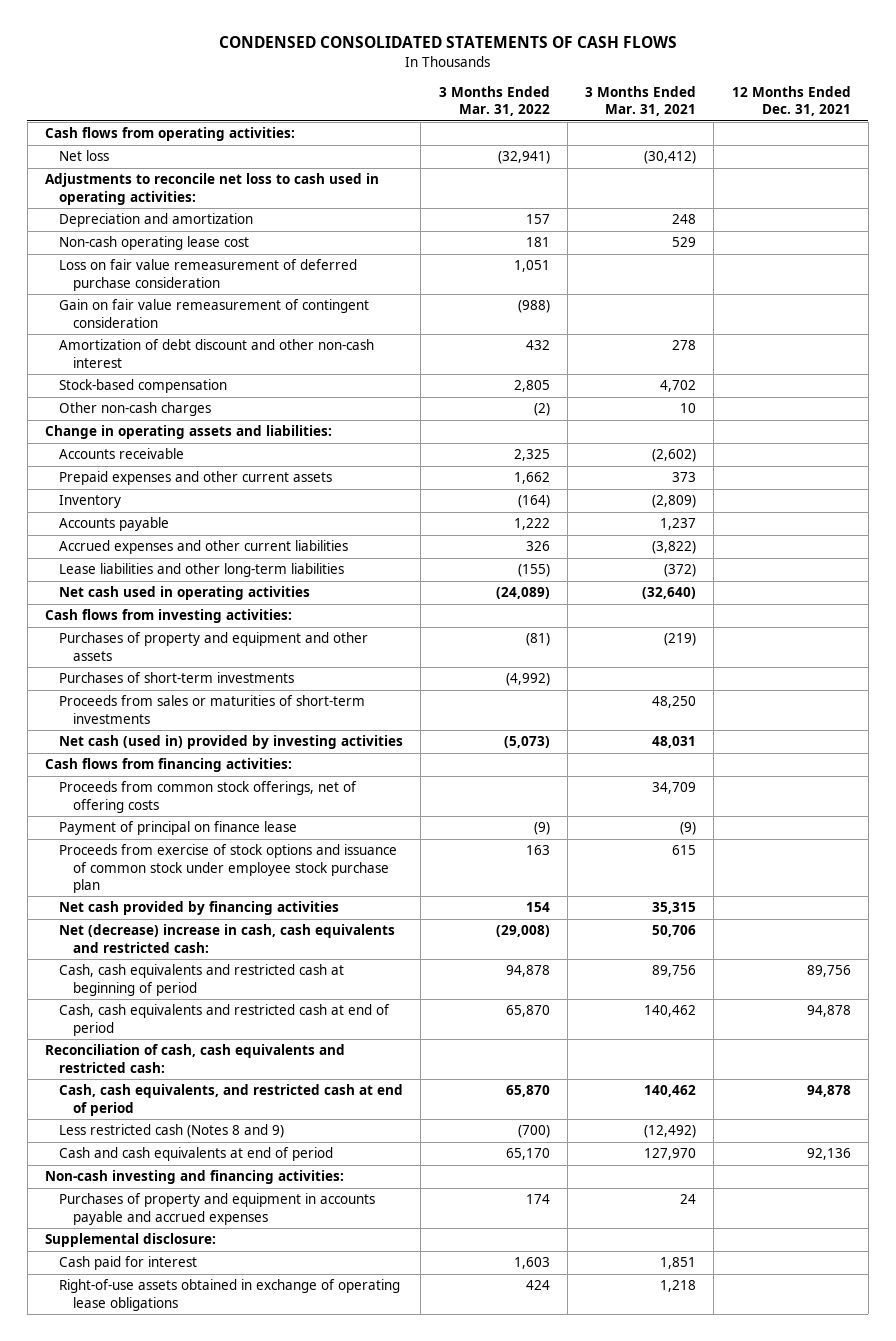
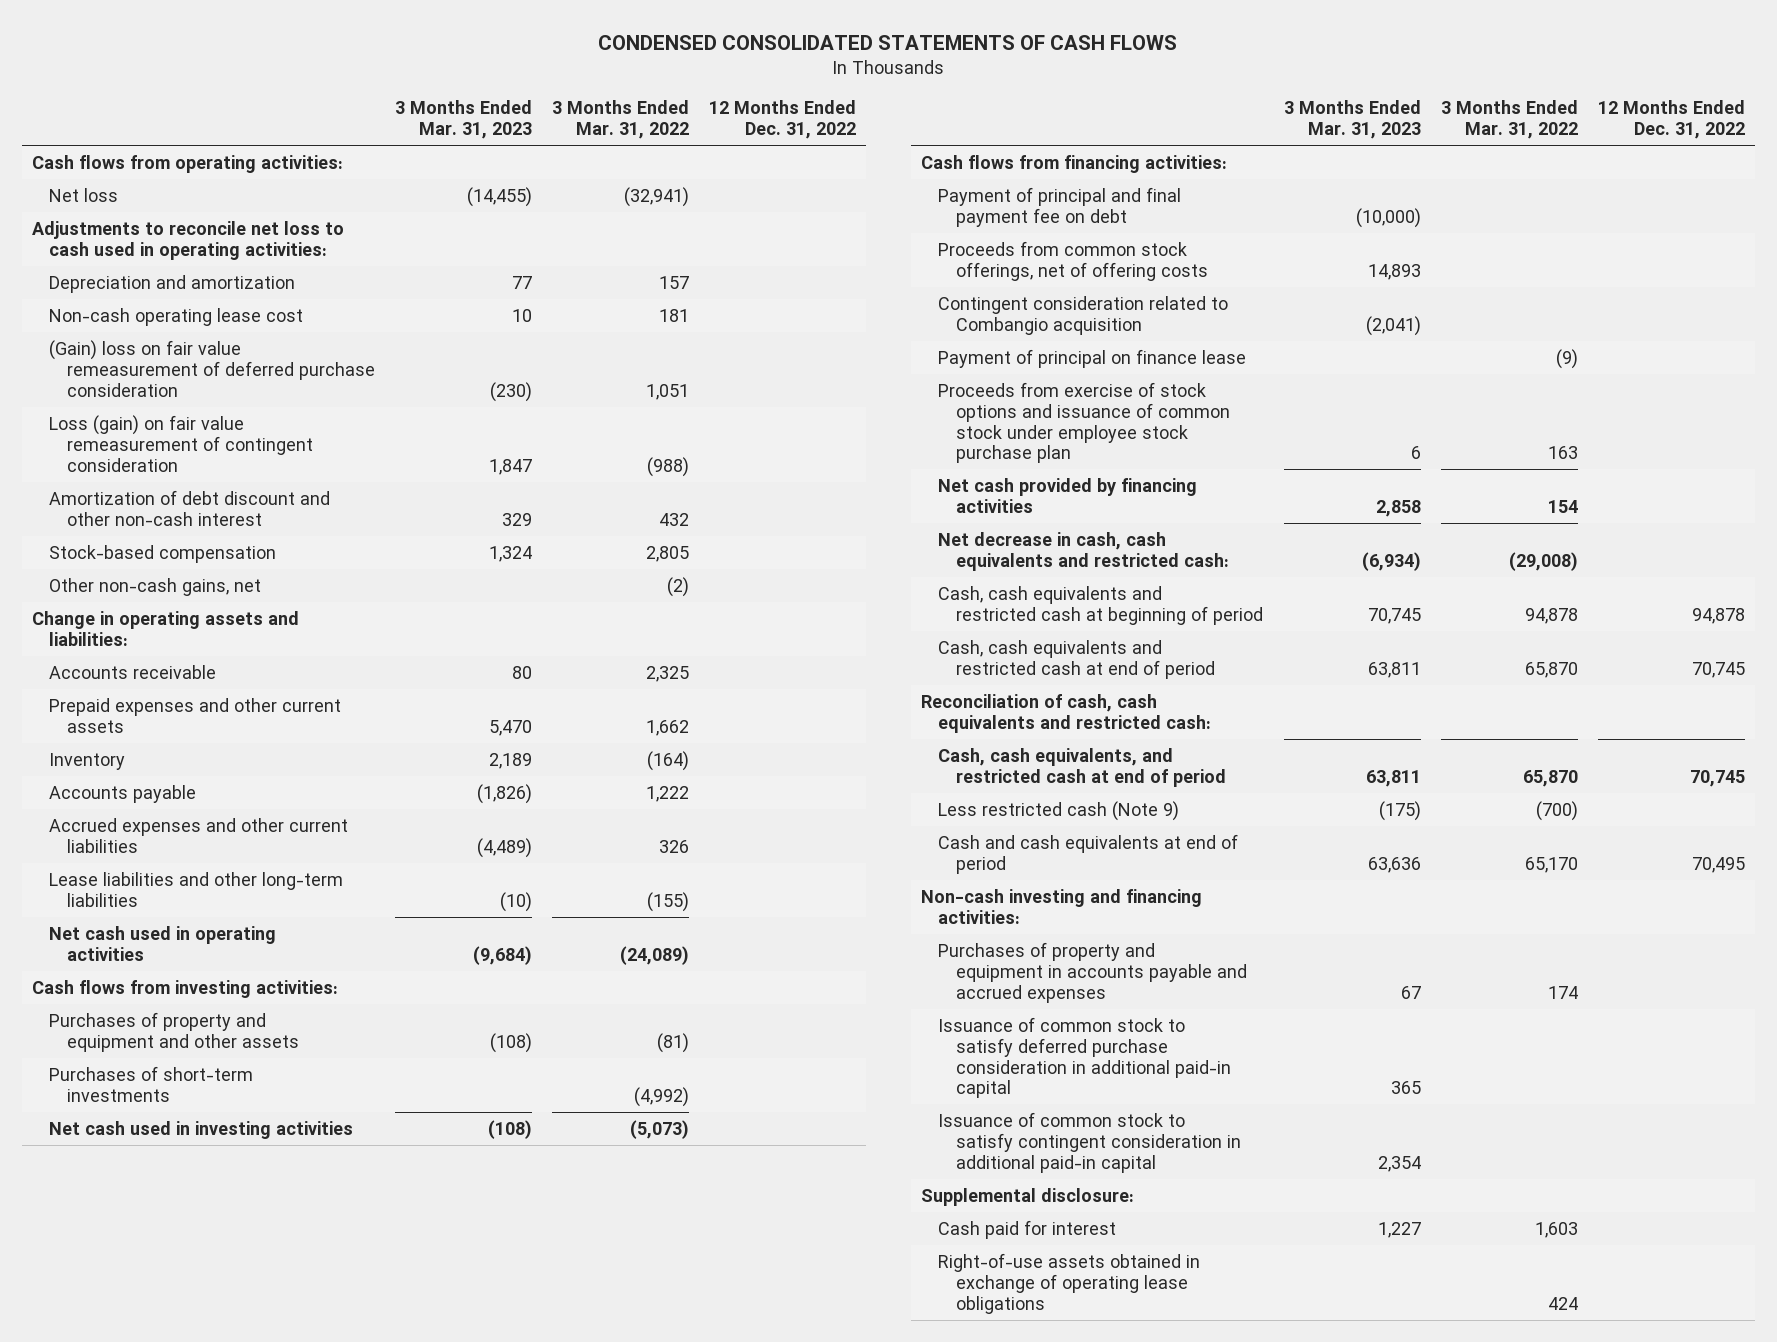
- | 3 Months Ended Mar. 31, 2022 | 3 Months Ended Mar. 31, 2021 | 12 Months Ended Dec. 31, 2021
+ | 3 Months Ended Mar. 31, 2023 | 3 Months Ended Mar. 31, 2022 | 12 Months Ended Dec. 31, 2022
- Loss on fair value remeasurement of deferred purchase consideration | 1,051 | |
- Gain on fair value remeasurement of contingent consideration | (988) | |
+ (Gain) loss on fair value remeasurement of deferred purchase consideration | (230) | 1,051 |
+ Loss (gain) on fair value remeasurement of contingent consideration | 1,847 | (988) |
- Other non-cash charges | (2) | 10 |
+ Other non-cash gains, net | | (2) |
- Proceeds from sales or maturities of short-term investments | | 48,250 |
- Net cash (used in) provided by investing activities | (5,073) | 48,031 |
+ Net cash used in investing activities | (108) | (5,073) |
+ Payment of principal and final payment fee on debt | (10,000) | |
+ Contingent consideration related to Combangio acquisition | (2,041) | |
- Net (decrease) increase in cash, cash equivalents and restricted cash: | (29,008) | 50,706 |
+ Net decrease in cash, cash equivalents and restricted cash: | (6,934) | (29,008) |
- Less restricted cash (Notes 8 and 9) | (700) | (12,492) |
+ Less restricted cash (Note 9) | (175) | (700) |
+ Issuance of common stock to satisfy deferred purchase consideration in additional paid-in capital | 365 | |
+ Issuance of common stock to satisfy contingent consideration in additional paid-in capital | 2,354 | |

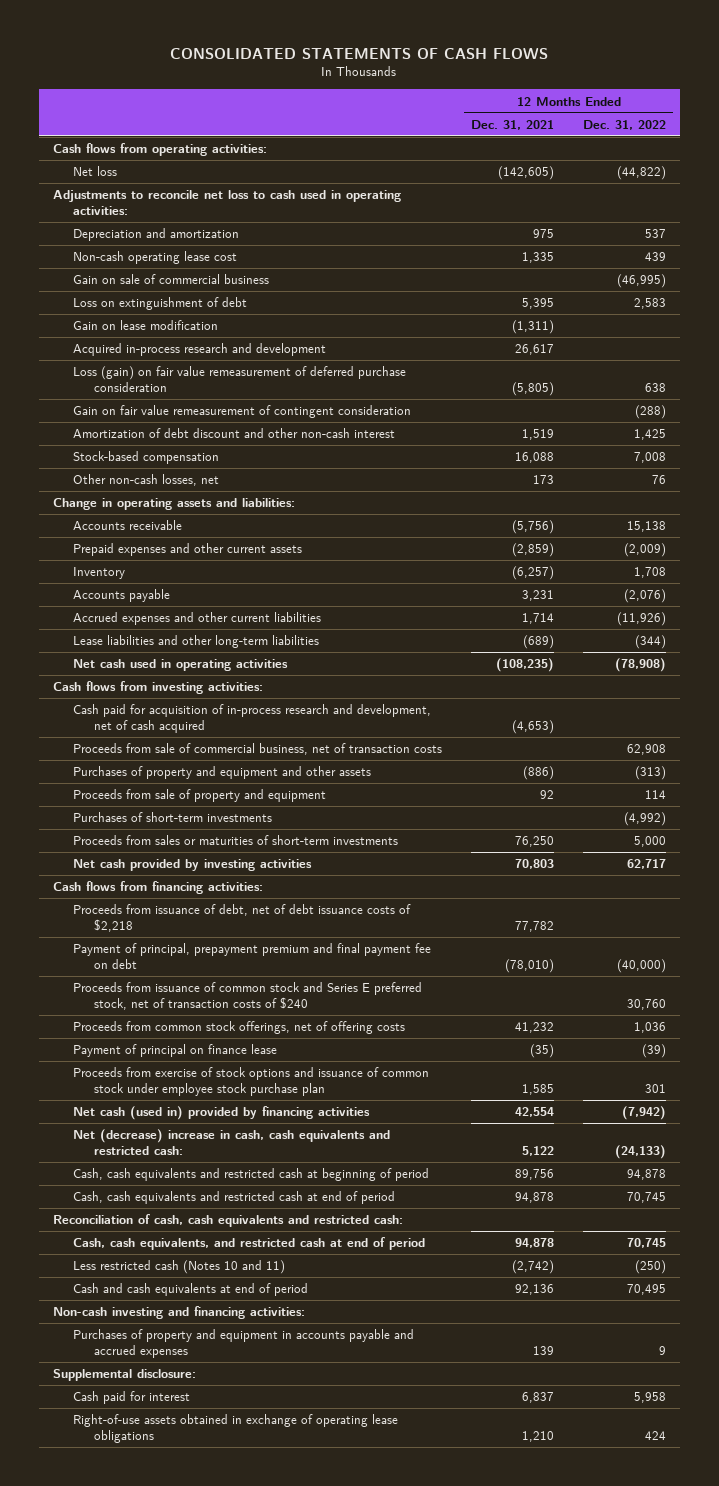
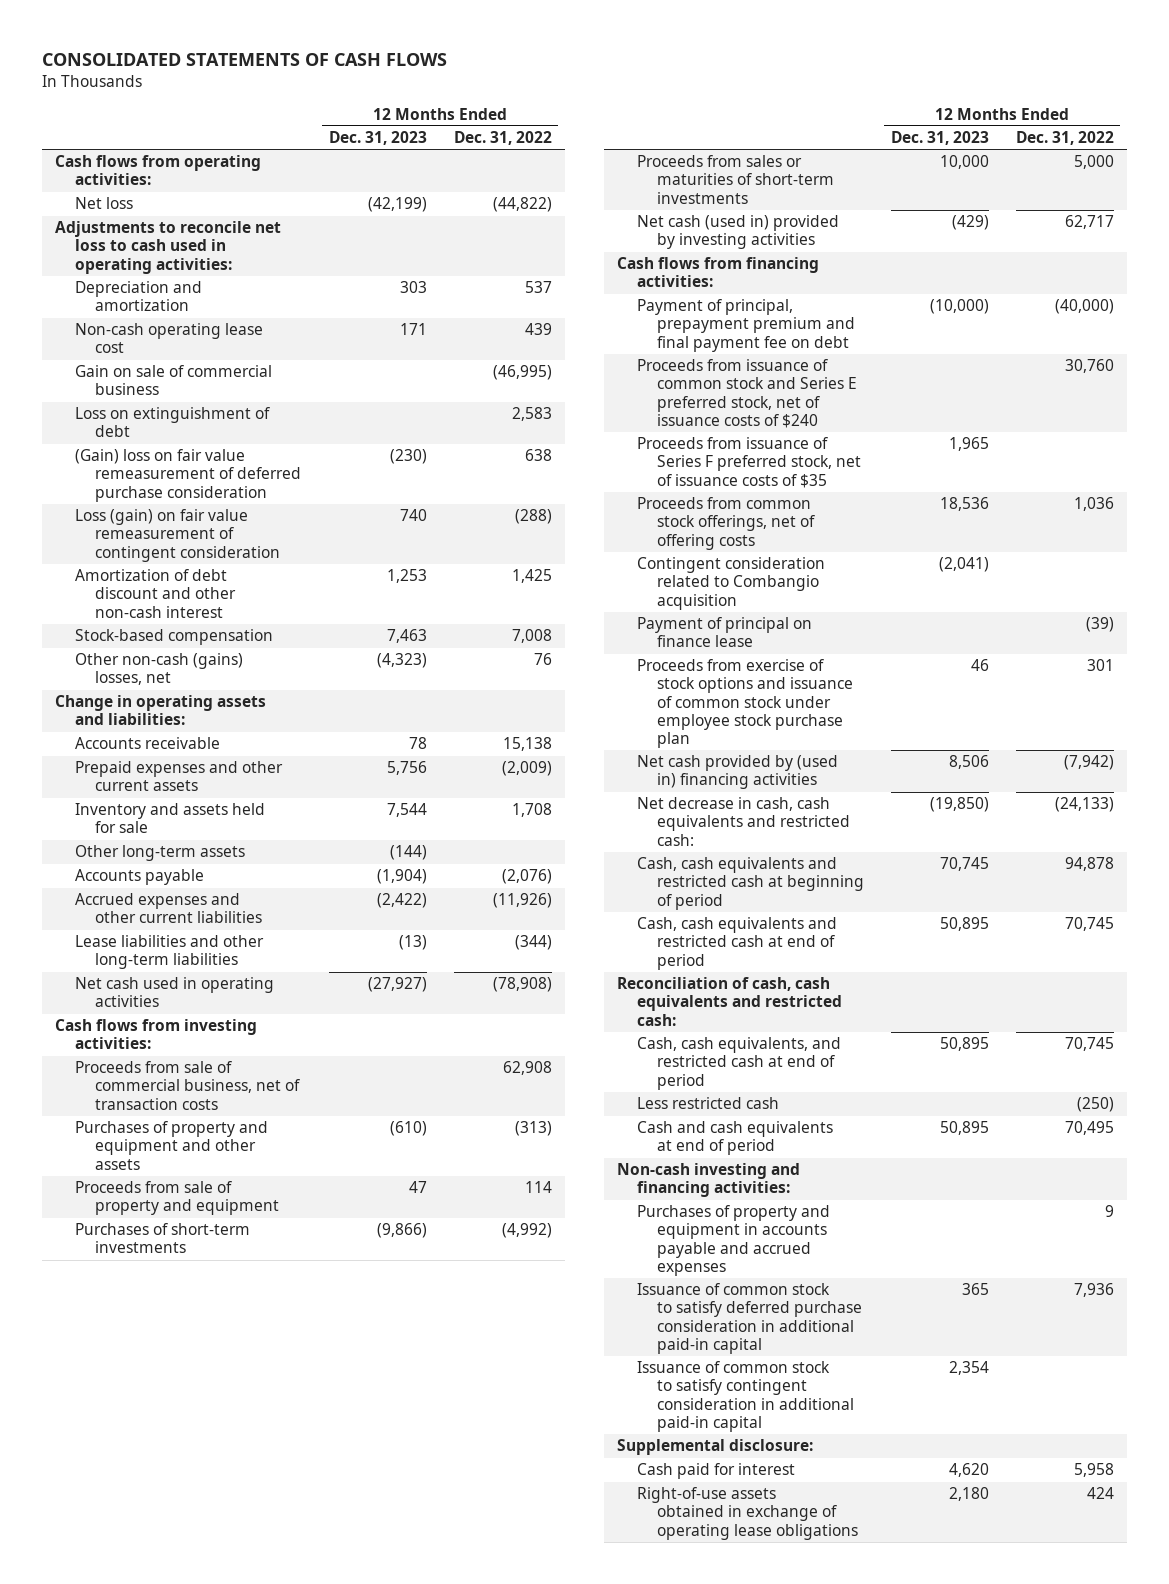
- | 12 Months Ended Dec. 31, 2021 | 12 Months Ended Dec. 31, 2022
+ | 12 Months Ended Dec. 31, 2023 | 12 Months Ended Dec. 31, 2022
- Gain on lease modification | (1,311) |
- Acquired in-process research and development | 26,617 |
- Loss (gain) on fair value remeasurement of deferred purchase consideration | (5,805) | 638
- Gain on fair value remeasurement of contingent consideration | | (288)
+ (Gain) loss on fair value remeasurement of deferred purchase consideration | (230) | 638
+ Loss (gain) on fair value remeasurement of contingent consideration | 740 | (288)
- Other non-cash losses, net | 173 | 76
+ Other non-cash (gains) losses, net | (4,323) | 76
- Inventory | (6,257) | 1,708
+ Inventory and assets held for sale | 7,544 | 1,708
+ Other long-term assets | (144) |
- Cash paid for acquisition of in-process research and development, net of cash acquired | (4,653) |
- Net cash provided by investing activities | 70,803 | 62,717
+ Net cash (used in) provided by investing activities | (429) | 62,717
- Proceeds from issuance of debt, net of debt issuance costs of $2,218 | 77,782 |
- Proceeds from issuance of common stock and Series E preferred stock, net of transaction costs of $240 | | 30,760
+ Proceeds from issuance of common stock and Series E preferred stock, net of issuance costs of $240 | | 30,760
+ Proceeds from issuance of Series F preferred stock, net of issuance costs of $35 | 1,965 |
+ Contingent consideration related to Combangio acquisition | (2,041) |
- Net cash (used in) provided by financing activities | 42,554 | (7,942)
- Net (decrease) increase in cash, cash equivalents and restricted cash: | 5,122 | (24,133)
+ Net cash provided by (used in) financing activities | 8,506 | (7,942)
+ Net decrease in cash, cash equivalents and restricted cash: | (19,850) | (24,133)
- Less restricted cash (Notes 10 and 11) | (2,742) | (250)
+ Less restricted cash | | (250)
+ Issuance of common stock to satisfy deferred purchase consideration in additional paid-in capital | 365 | 7,936
+ Issuance of common stock to satisfy contingent consideration in additional paid-in capital | 2,354 |

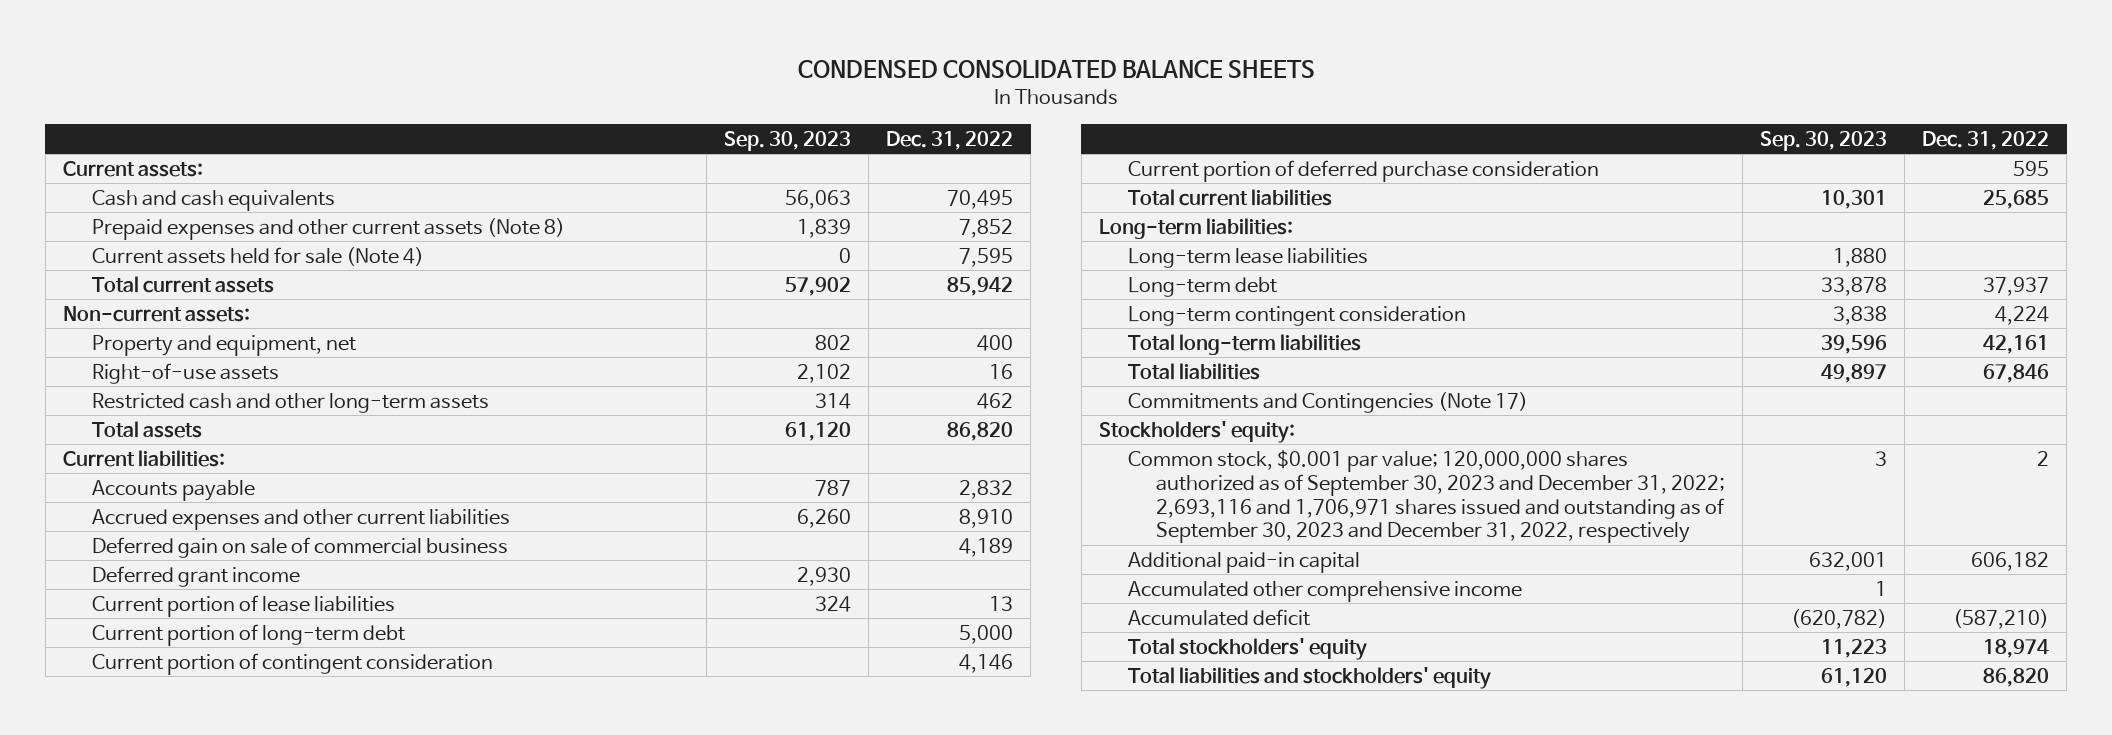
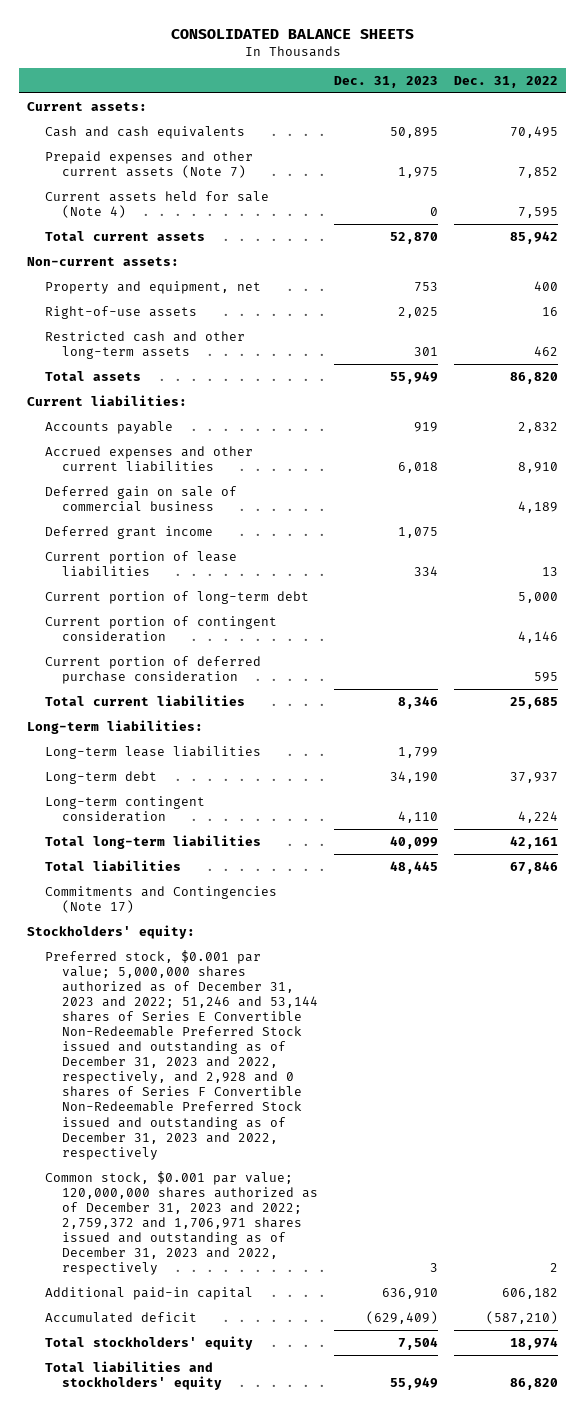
- CONDENSED CONSOLIDATED BALANCE SHEETS
+ CONSOLIDATED BALANCE SHEETS
- | Sep. 30, 2023 | Dec. 31, 2022
+ | Dec. 31, 2023 | Dec. 31, 2022
- Prepaid expenses and other current assets (Note 8) | 1,839 | 7,852
+ Prepaid expenses and other current assets (Note 7) | 1,975 | 7,852
- Common stock, $0.001 par value; 120,000,000 shares authorized as of September 30, 2023 and December 31, 2022; 2,693,116 and 1,706,971 shares issued and outstanding as of September 30, 2023 and December 31, 2022, respectively | 3 | 2
+ Preferred stock, $0.001 par value; 5,000,000 shares authorized as of December 31, 2023 and 2022; 51,246 and 53,144 shares of Series E Convertible Non-Redeemable Preferred Stock issued and outstanding as of December 31, 2023 and 2022, respectively, and 2,928 and 0 shares of Series F Convertible Non-Redeemable Preferred Stock issued and outstanding as of December 31, 2023 and 2022, respectively
+ Common stock, $0.001 par value; 120,000,000 shares authorized as of December 31, 2023 and 2022; 2,759,372 and 1,706,971 shares issued and outstanding as of December 31, 2023 and 2022, respectively | 3 | 2
- Accumulated other comprehensive income | 1 |

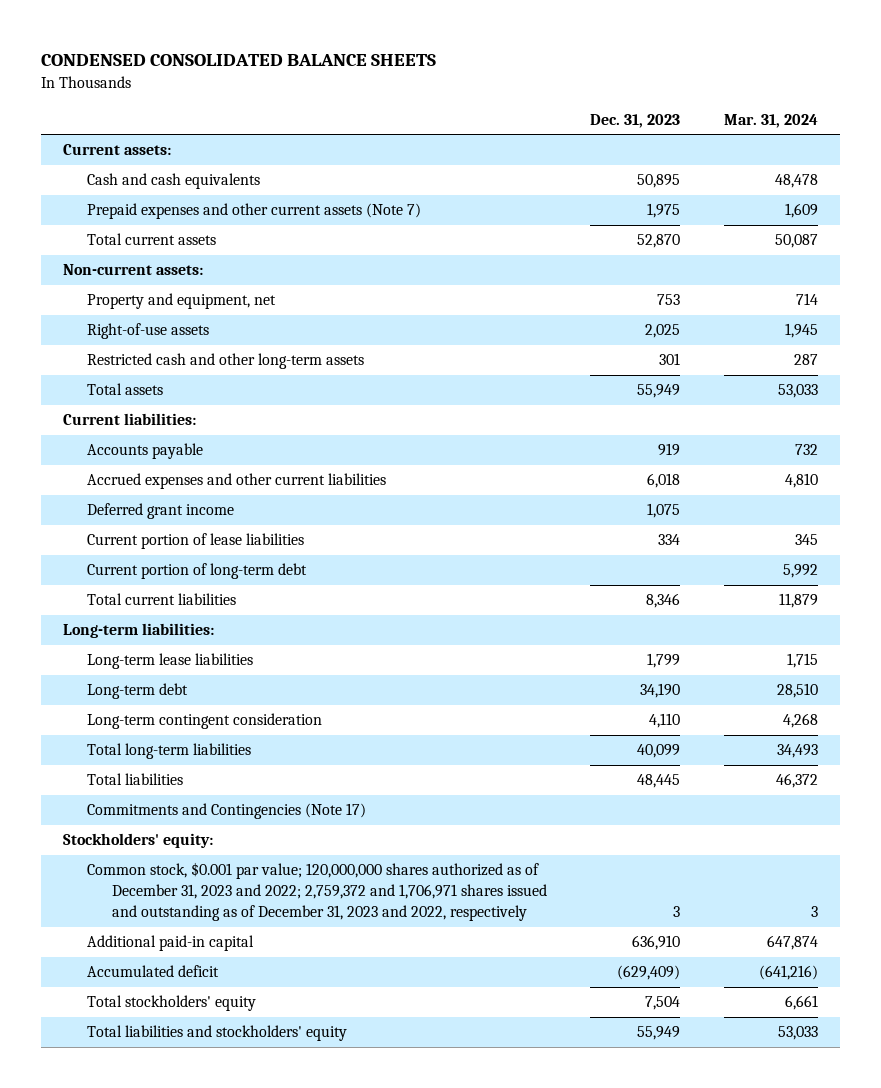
- CONSOLIDATED BALANCE SHEETS
+ CONDENSED CONSOLIDATED BALANCE SHEETS
- | Dec. 31, 2023 | Dec. 31, 2022
+ | Dec. 31, 2023 | Mar. 31, 2024
- Current assets held for sale (Note 4) | 0 | 7,595
- Deferred gain on sale of commercial business | | 4,189
- Current portion of contingent consideration | | 4,146
- Current portion of deferred purchase consideration | | 595
- Preferred stock, $0.001 par value; 5,000,000 shares authorized as of December 31, 2023 and 2022; 51,246 and 53,144 shares of Series E Convertible Non-Redeemable Preferred Stock issued and outstanding as of December 31, 2023 and 2022, respectively, and 2,928 and 0 shares of Series F Convertible Non-Redeemable Preferred Stock issued and outstanding as of December 31, 2023 and 2022, respectively

